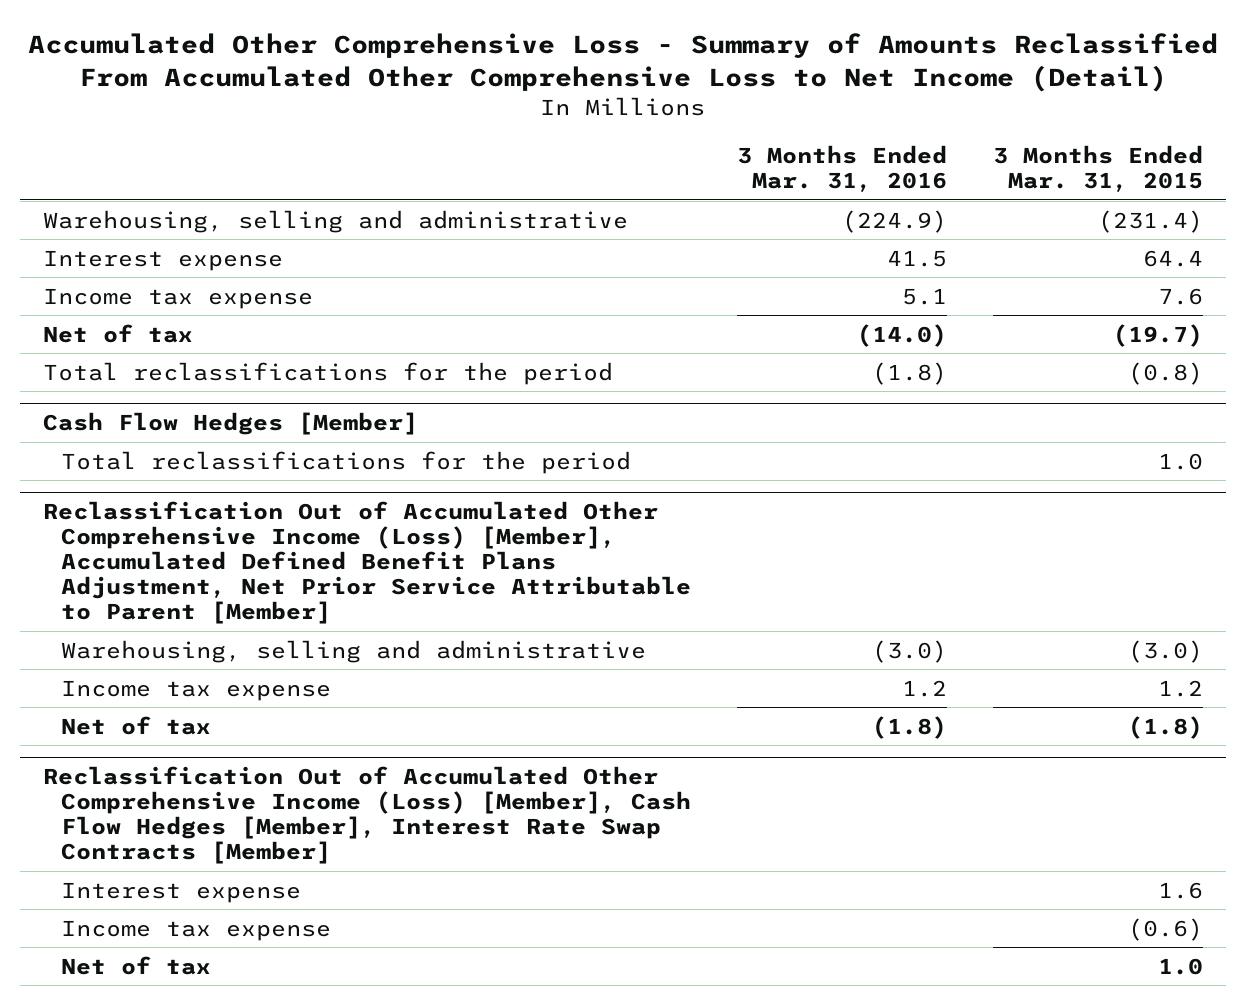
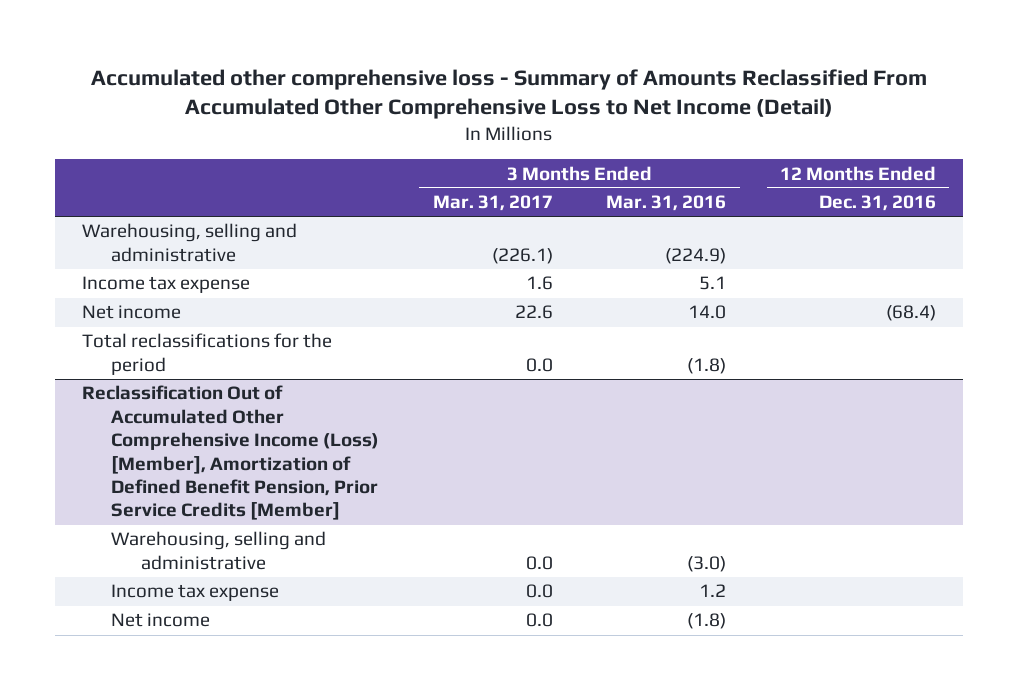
- Accumulated Other Comprehensive Loss - Summary of Amounts Reclassified From Accumulated Other Comprehensive Loss to Net Income (Detail)
+ Accumulated other comprehensive loss - Summary of Amounts Reclassified From Accumulated Other Comprehensive Loss to Net Income (Detail)
- | 3 Months Ended Mar. 31, 2016 | 3 Months Ended Mar. 31, 2015
+ | 3 Months Ended Mar. 31, 2017 | 3 Months Ended Mar. 31, 2016 | 12 Months Ended Dec. 31, 2016
- Interest expense | 41.5 | 64.4
- Net of tax | (14.0) | (19.7)
+ Net income | 22.6 | 14.0 | (68.4)
- Cash Flow Hedges [Member]
- Total reclassifications for the period | | 1.0
- Reclassification Out of Accumulated Other Comprehensive Income (Loss) [Member], Accumulated Defined Benefit Plans Adjustment, Net Prior Service Attributable to Parent [Member]
+ Reclassification Out of Accumulated Other Comprehensive Income (Loss) [Member], Amortization of Defined Benefit Pension, Prior Service Credits [Member]
- Net of tax | (1.8) | (1.8)
- Reclassification Out of Accumulated Other Comprehensive Income (Loss) [Member], Cash Flow Hedges [Member], Interest Rate Swap Contracts [Member]
- Interest expense | | 1.6
- Income tax expense | | (0.6)
- Net of tax | | 1.0
+ Net income | 0.0 | (1.8) |

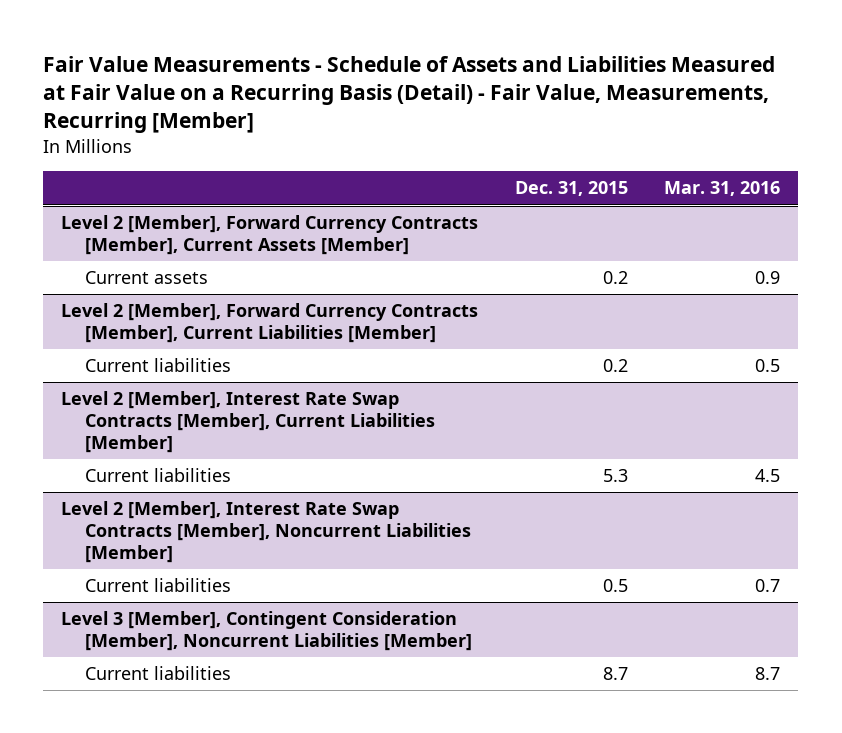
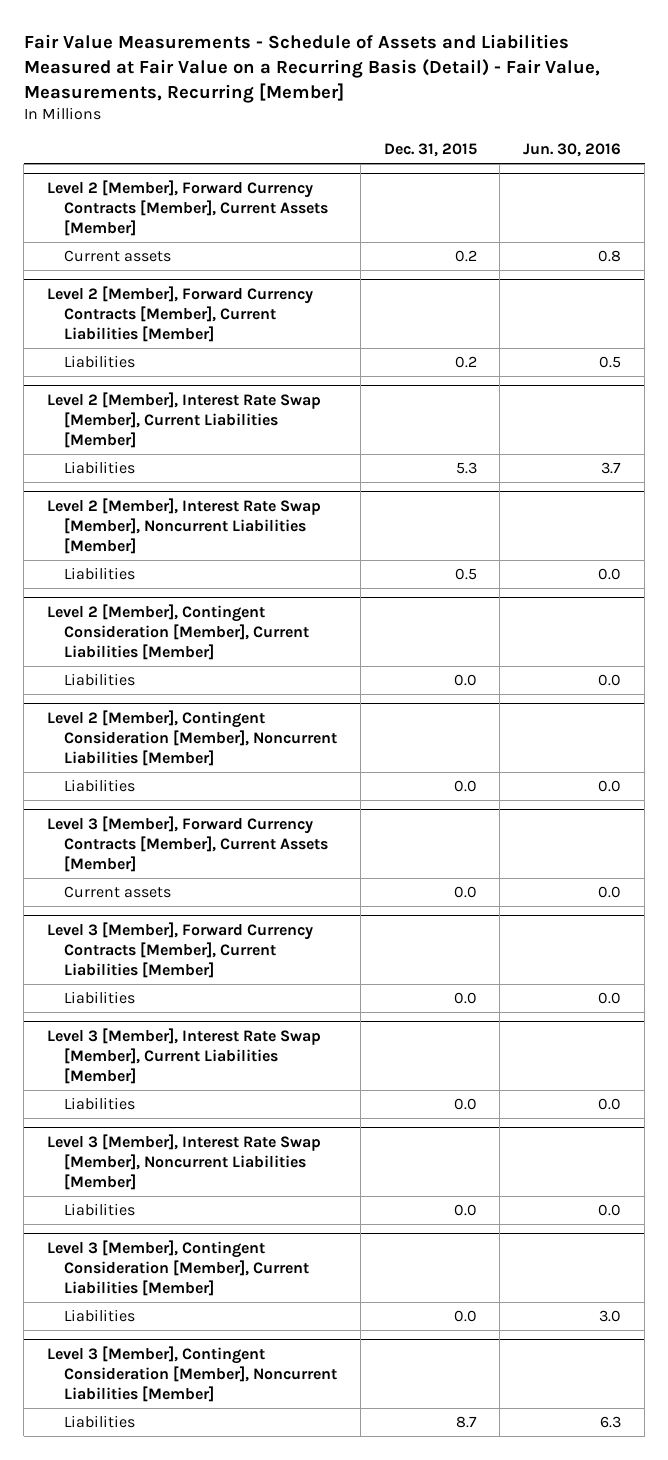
- | Dec. 31, 2015 | Mar. 31, 2016
+ | Dec. 31, 2015 | Jun. 30, 2016
@ Level 2 [Member], Forward Currency Contracts [Member], Current Liabilities [Member]
- Current liabilities | 0.2 | 0.5
- Level 2 [Member], Interest Rate Swap Contracts [Member], Current Liabilities [Member]
- Current liabilities | 5.3 | 4.5
- Level 2 [Member], Interest Rate Swap Contracts [Member], Noncurrent Liabilities [Member]
- Current liabilities | 0.5 | 0.7
@ Level 2 [Member], Forward Currency Contracts [Member], Current Liabilities [Member]
+ Liabilities | 0.2 | 0.5
+ Level 2 [Member], Interest Rate Swap [Member], Current Liabilities [Member]
+ Liabilities | 5.3 | 3.7
+ Level 2 [Member], Interest Rate Swap [Member], Noncurrent Liabilities [Member]
+ Liabilities | 0.5 | 0.0
+ Level 2 [Member], Contingent Consideration [Member], Current Liabilities [Member]
+ Liabilities | 0.0 | 0.0
+ Level 2 [Member], Contingent Consideration [Member], Noncurrent Liabilities [Member]
+ Liabilities | 0.0 | 0.0
+ Level 3 [Member], Forward Currency Contracts [Member], Current Assets [Member]
+ Current assets | 0.0 | 0.0
+ Level 3 [Member], Forward Currency Contracts [Member], Current Liabilities [Member]
+ Liabilities | 0.0 | 0.0
+ Level 3 [Member], Interest Rate Swap [Member], Current Liabilities [Member]
+ Liabilities | 0.0 | 0.0
+ Level 3 [Member], Interest Rate Swap [Member], Noncurrent Liabilities [Member]
+ Liabilities | 0.0 | 0.0
+ Level 3 [Member], Contingent Consideration [Member], Current Liabilities [Member]
+ Liabilities | 0.0 | 3.0
@ Level 3 [Member], Contingent Consideration [Member], Noncurrent Liabilities [Member]
- Current liabilities | 8.7 | 8.7
+ Liabilities | 8.7 | 6.3

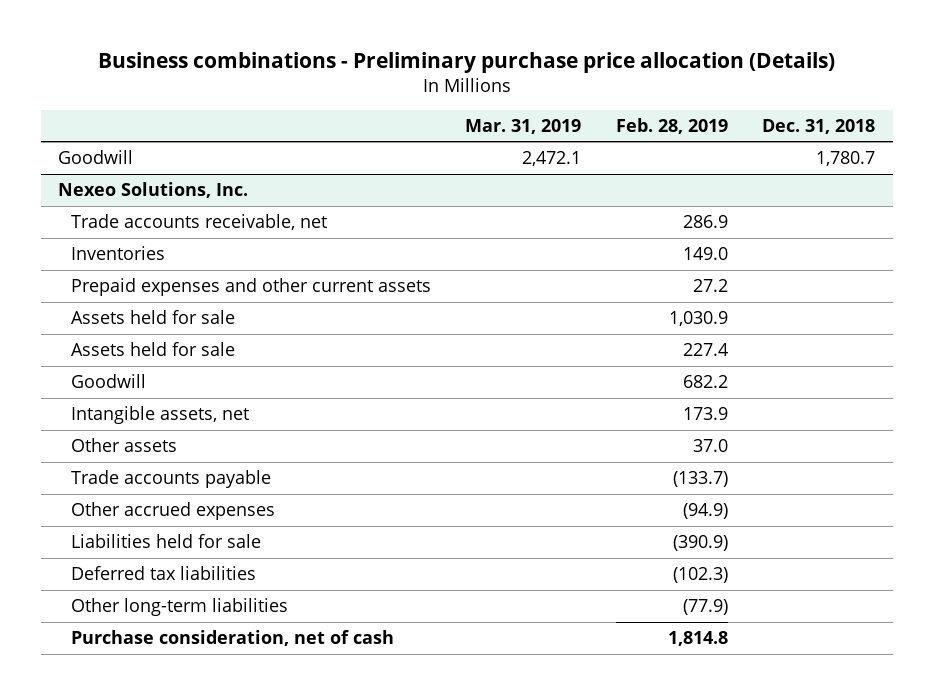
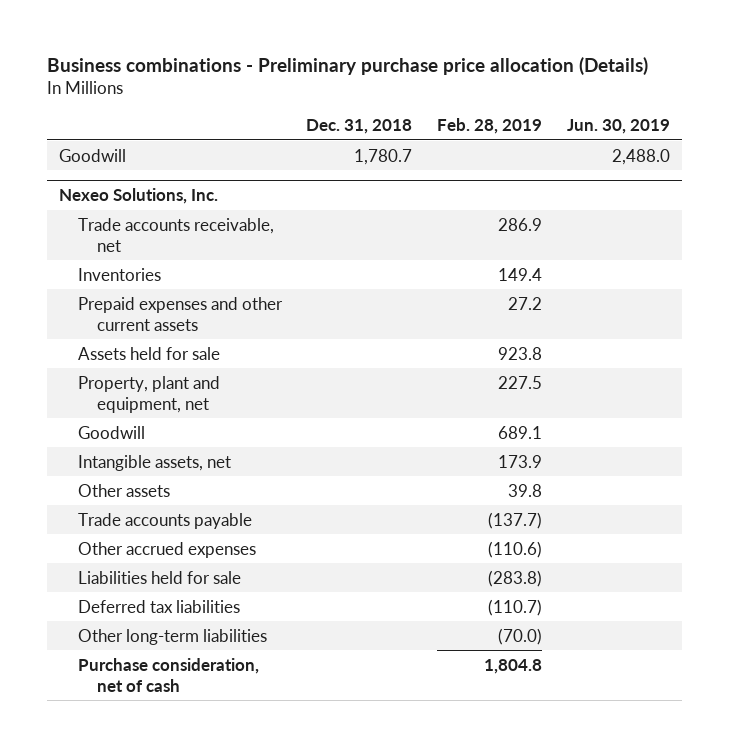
- | Mar. 31, 2019 | Feb. 28, 2019 | Dec. 31, 2018
+ | Dec. 31, 2018 | Feb. 28, 2019 | Jun. 30, 2019
@ Nexeo Solutions, Inc.
- Inventories | | 149.0 |
+ Inventories | | 149.4 |
- Assets held for sale | | 1,030.9 |
- Assets held for sale | | 227.4 |
- Goodwill | | 682.2 |
+ Assets held for sale | | 923.8 |
+ Property, plant and equipment, net | | 227.5 |
+ Goodwill | | 689.1 |
- Other assets | | 37.0 |
- Trade accounts payable | | (133.7) |
- Other accrued expenses | | (94.9) |
- Liabilities held for sale | | (390.9) |
- Deferred tax liabilities | | (102.3) |
- Other long-term liabilities | | (77.9) |
- Purchase consideration, net of cash | | 1,814.8 |
+ Other assets | | 39.8 |
+ Trade accounts payable | | (137.7) |
+ Other accrued expenses | | (110.6) |
+ Liabilities held for sale | | (283.8) |
+ Deferred tax liabilities | | (110.7) |
+ Other long-term liabilities | | (70.0) |
+ Purchase consideration, net of cash | | 1,804.8 |

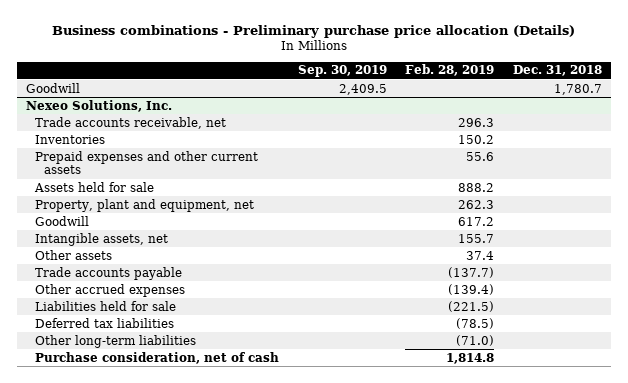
- | Dec. 31, 2018 | Feb. 28, 2019 | Jun. 30, 2019
+ | Sep. 30, 2019 | Feb. 28, 2019 | Dec. 31, 2018
@ Nexeo Solutions, Inc.
- Trade accounts receivable, net | | 286.9 |
- Inventories | | 149.4 |
- Prepaid expenses and other current assets | | 27.2 |
- Assets held for sale | | 923.8 |
- Property, plant and equipment, net | | 227.5 |
- Goodwill | | 689.1 |
- Intangible assets, net | | 173.9 |
- Other assets | | 39.8 |
+ Trade accounts receivable, net | | 296.3 |
+ Inventories | | 150.2 |
+ Prepaid expenses and other current assets | | 55.6 |
+ Assets held for sale | | 888.2 |
+ Property, plant and equipment, net | | 262.3 |
+ Goodwill | | 617.2 |
+ Intangible assets, net | | 155.7 |
+ Other assets | | 37.4 |
- Other accrued expenses | | (110.6) |
- Liabilities held for sale | | (283.8) |
- Deferred tax liabilities | | (110.7) |
- Other long-term liabilities | | (70.0) |
- Purchase consideration, net of cash | | 1,804.8 |
+ Other accrued expenses | | (139.4) |
+ Liabilities held for sale | | (221.5) |
+ Deferred tax liabilities | | (78.5) |
+ Other long-term liabilities | | (71.0) |
+ Purchase consideration, net of cash | | 1,814.8 |

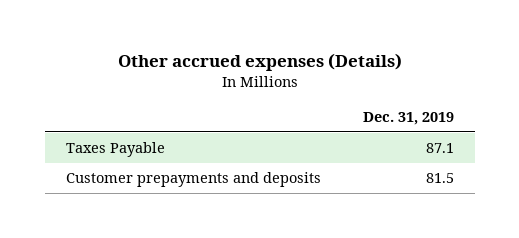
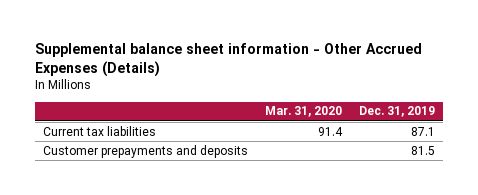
- Other accrued expenses (Details)
+ Supplemental balance sheet information - Other Accrued Expenses (Details)
- | Dec. 31, 2019
+ | Mar. 31, 2020 | Dec. 31, 2019
- Taxes Payable | 87.1
+ Current tax liabilities | 91.4 | 87.1

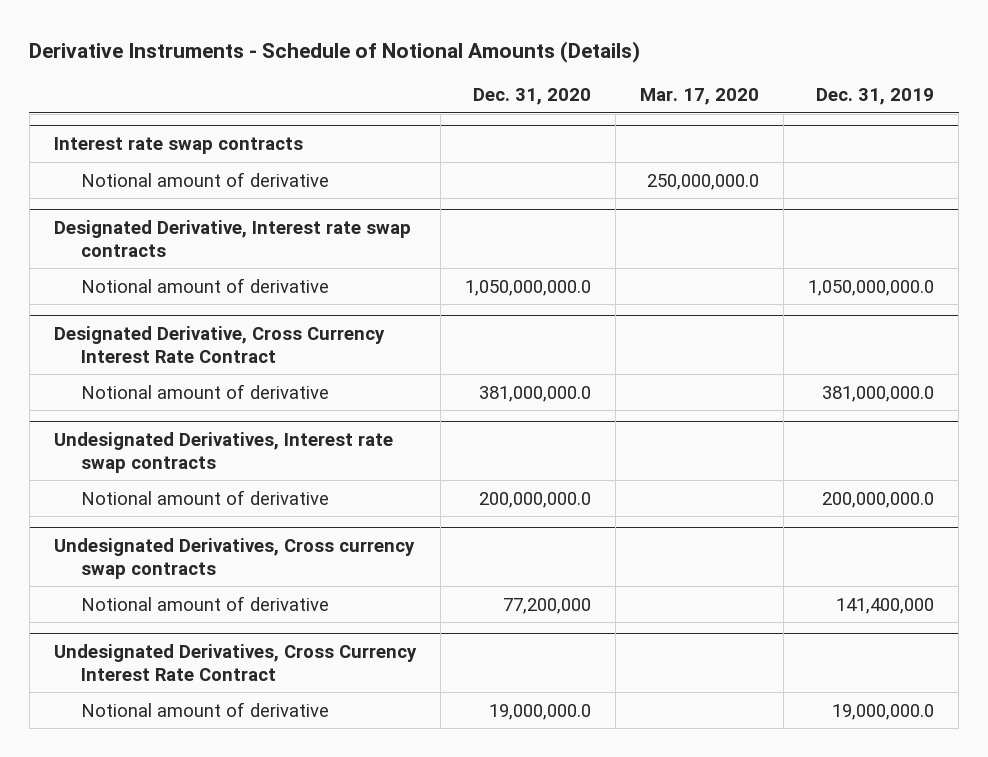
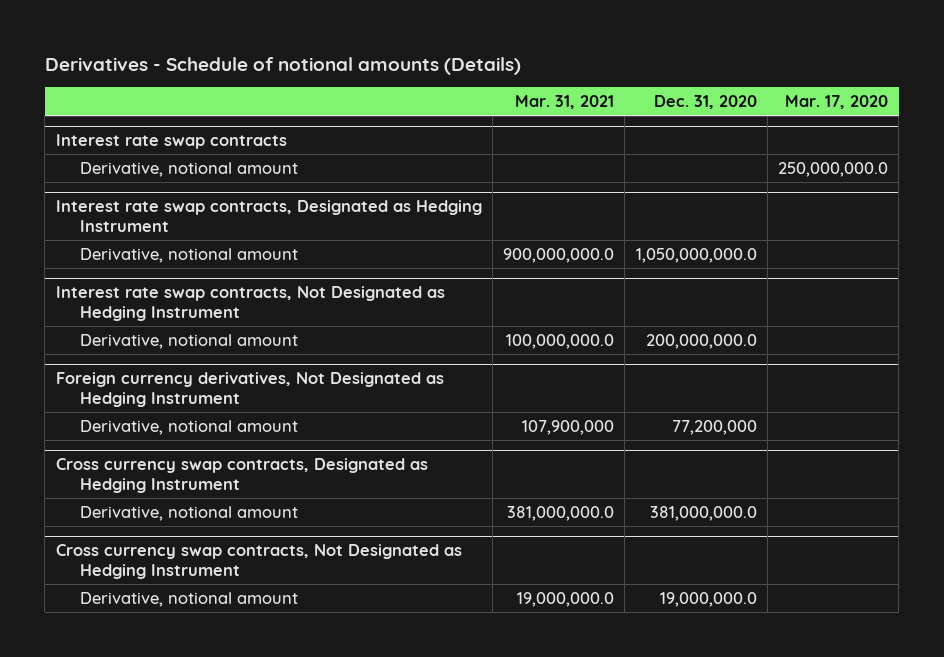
- Derivative Instruments - Schedule of Notional Amounts (Details)
+ Derivatives - Schedule of notional amounts (Details)
- | Dec. 31, 2020 | Mar. 17, 2020 | Dec. 31, 2019
+ | Mar. 31, 2021 | Dec. 31, 2020 | Mar. 17, 2020
@ Interest rate swap contracts
- Notional amount of derivative | | 250,000,000.0 |
- Designated Derivative, Interest rate swap contracts
- Notional amount of derivative | 1,050,000,000.0 | | 1,050,000,000.0
- Designated Derivative, Cross Currency Interest Rate Contract
- Notional amount of derivative | 381,000,000.0 | | 381,000,000.0
- Undesignated Derivatives, Interest rate swap contracts
- Notional amount of derivative | 200,000,000.0 | | 200,000,000.0
- Undesignated Derivatives, Cross currency swap contracts
- Notional amount of derivative | 77,200,000 | | 141,400,000
- Undesignated Derivatives, Cross Currency Interest Rate Contract
- Notional amount of derivative | 19,000,000.0 | | 19,000,000.0
@ Interest rate swap contracts
+ Derivative, notional amount | | | 250,000,000.0
+ Interest rate swap contracts, Designated as Hedging Instrument
+ Derivative, notional amount | 900,000,000.0 | 1,050,000,000.0 |
+ Interest rate swap contracts, Not Designated as Hedging Instrument
+ Derivative, notional amount | 100,000,000.0 | 200,000,000.0 |
+ Foreign currency derivatives, Not Designated as Hedging Instrument
+ Derivative, notional amount | 107,900,000 | 77,200,000 |
+ Cross currency swap contracts, Designated as Hedging Instrument
+ Derivative, notional amount | 381,000,000.0 | 381,000,000.0 |
+ Cross currency swap contracts, Not Designated as Hedging Instrument
+ Derivative, notional amount | 19,000,000.0 | 19,000,000.0 |

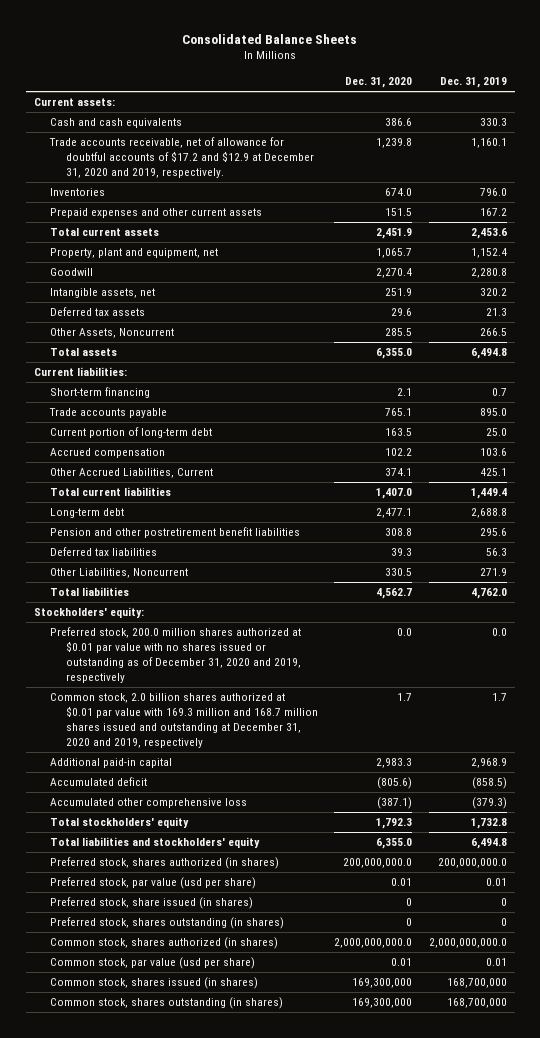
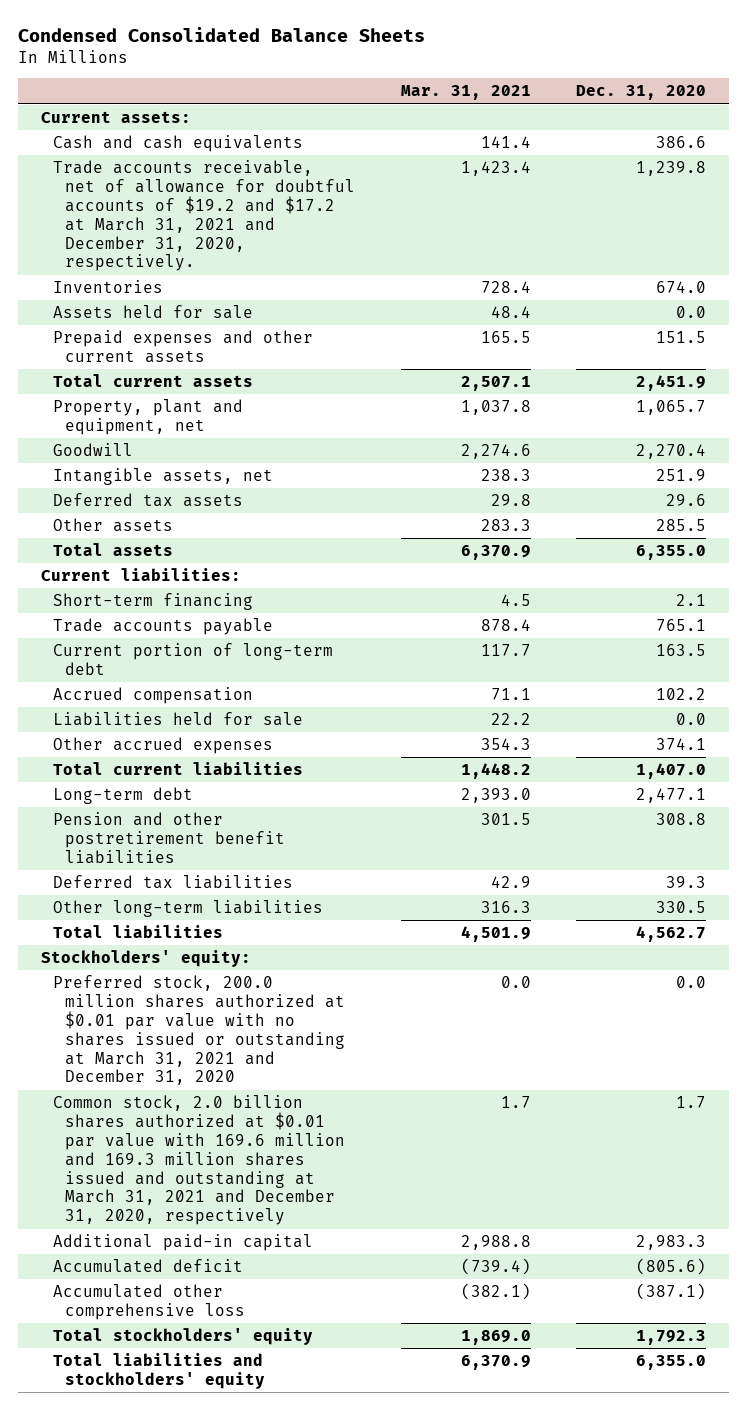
- Consolidated Balance Sheets
+ Condensed Consolidated Balance Sheets
- | Dec. 31, 2020 | Dec. 31, 2019
+ | Mar. 31, 2021 | Dec. 31, 2020
- Trade accounts receivable, net of allowance for doubtful accounts of $17.2 and $12.9 at December 31, 2020 and 2019, respectively. | 1,239.8 | 1,160.1
+ Trade accounts receivable, net of allowance for doubtful accounts of $19.2 and $17.2 at March 31, 2021 and December 31, 2020, respectively. | 1,423.4 | 1,239.8
+ Assets held for sale | 48.4 | 0.0
- Other Assets, Noncurrent | 285.5 | 266.5
+ Other assets | 283.3 | 285.5
- Other Accrued Liabilities, Current | 374.1 | 425.1
+ Liabilities held for sale | 22.2 | 0.0
+ Other accrued expenses | 354.3 | 374.1
- Other Liabilities, Noncurrent | 330.5 | 271.9
+ Other long-term liabilities | 316.3 | 330.5
- Preferred stock, 200.0 million shares authorized at $0.01 par value with no shares issued or outstanding as of December 31, 2020 and 2019, respectively | 0.0 | 0.0
- Common stock, 2.0 billion shares authorized at $0.01 par value with 169.3 million and 168.7 million shares issued and outstanding at December 31, 2020 and 2019, respectively | 1.7 | 1.7
+ Preferred stock, 200.0 million shares authorized at $0.01 par value with no shares issued or outstanding at March 31, 2021 and December 31, 2020 | 0.0 | 0.0
+ Common stock, 2.0 billion shares authorized at $0.01 par value with 169.6 million and 169.3 million shares issued and outstanding at March 31, 2021 and December 31, 2020, respectively | 1.7 | 1.7
- Preferred stock, shares authorized (in shares) | 200,000,000.0 | 200,000,000.0
- Preferred stock, par value (usd per share) | 0.01 | 0.01
- Preferred stock, share issued (in shares) | 0 | 0
- Preferred stock, shares outstanding (in shares) | 0 | 0
- Common stock, shares authorized (in shares) | 2,000,000,000.0 | 2,000,000,000.0
- Common stock, par value (usd per share) | 0.01 | 0.01
- Common stock, shares issued (in shares) | 169,300,000 | 168,700,000
- Common stock, shares outstanding (in shares) | 169,300,000 | 168,700,000

